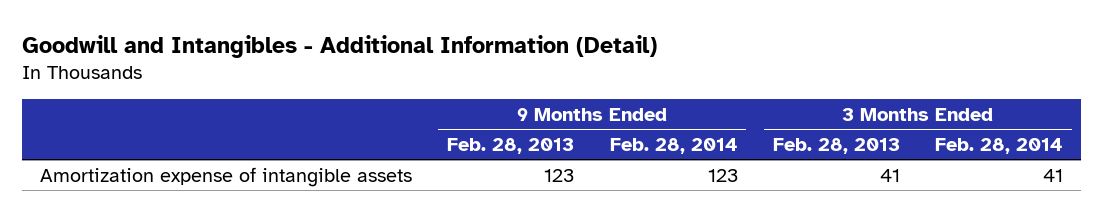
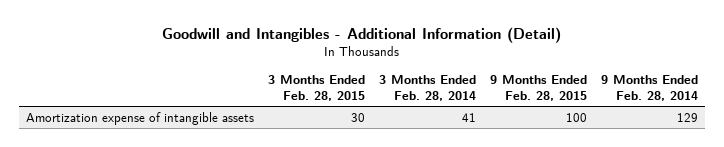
- | 9 Months Ended Feb. 28, 2013 | 9 Months Ended Feb. 28, 2014 | 3 Months Ended Feb. 28, 2013 | 3 Months Ended Feb. 28, 2014
+ | 3 Months Ended Feb. 28, 2015 | 3 Months Ended Feb. 28, 2014 | 9 Months Ended Feb. 28, 2015 | 9 Months Ended Feb. 28, 2014
- Amortization expense of intangible assets | 123 | 123 | 41 | 41
+ Amortization expense of intangible assets | 30 | 41 | 100 | 129

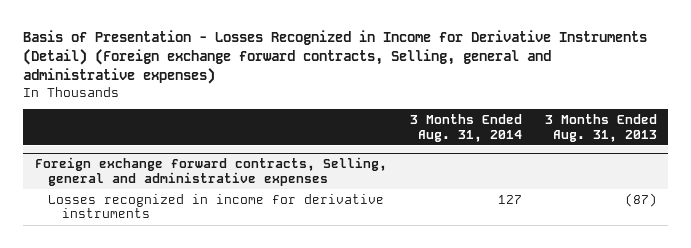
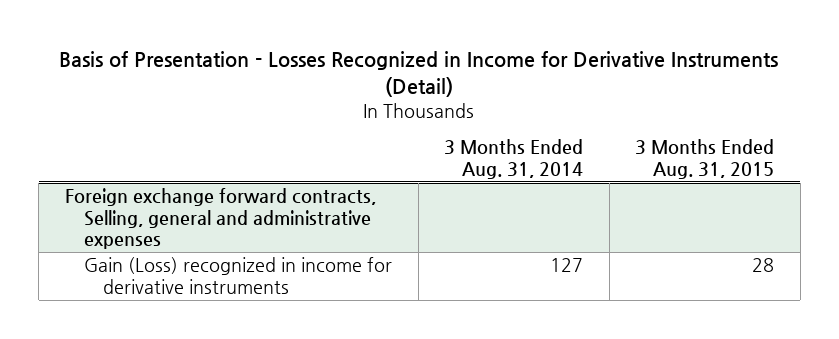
- Basis of Presentation - Losses Recognized in Income for Derivative Instruments (Detail) (Foreign exchange forward contracts, Selling, general and administrative expenses)
+ Basis of Presentation - Losses Recognized in Income for Derivative Instruments (Detail)
- | 3 Months Ended Aug. 31, 2014 | 3 Months Ended Aug. 31, 2013
+ | 3 Months Ended Aug. 31, 2014 | 3 Months Ended Aug. 31, 2015
@ Foreign exchange forward contracts, Selling, general and administrative expenses
- Losses recognized in income for derivative instruments | 127 | (87)
+ Gain (Loss) recognized in income for derivative instruments | 127 | 28

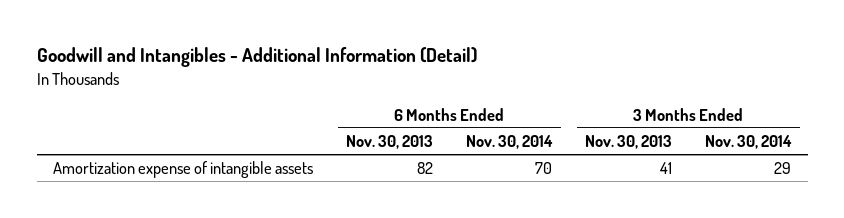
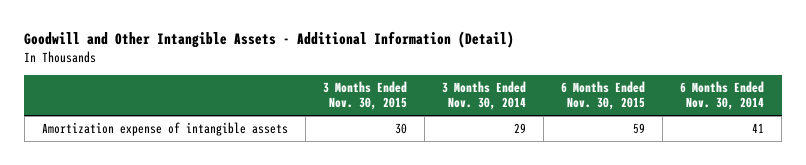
- Goodwill and Intangibles - Additional Information (Detail)
+ Goodwill and Other Intangible Assets - Additional Information (Detail)
- | 6 Months Ended Nov. 30, 2013 | 6 Months Ended Nov. 30, 2014 | 3 Months Ended Nov. 30, 2013 | 3 Months Ended Nov. 30, 2014
+ | 3 Months Ended Nov. 30, 2015 | 3 Months Ended Nov. 30, 2014 | 6 Months Ended Nov. 30, 2015 | 6 Months Ended Nov. 30, 2014
- Amortization expense of intangible assets | 82 | 70 | 41 | 29
+ Amortization expense of intangible assets | 30 | 29 | 59 | 41

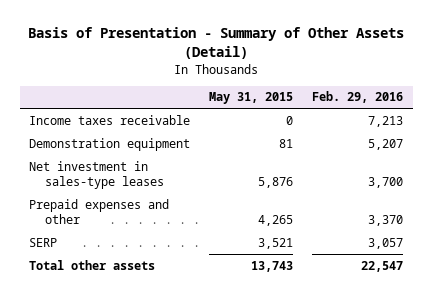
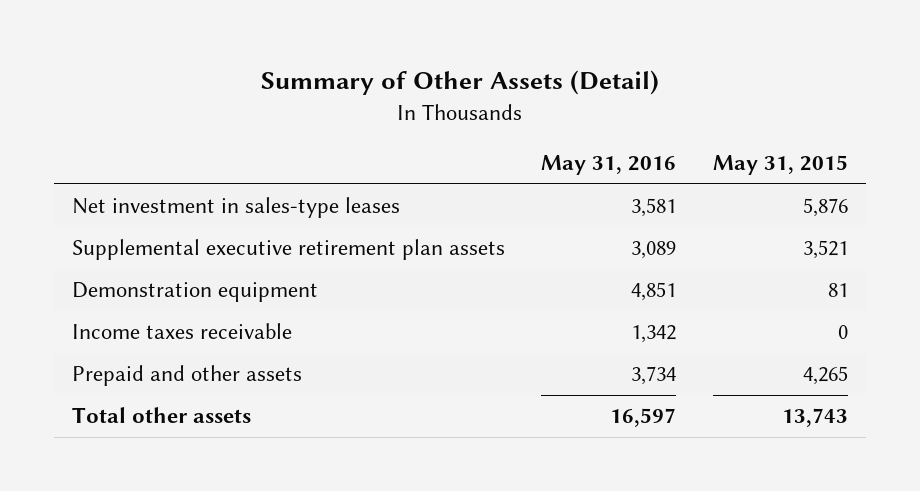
- Basis of Presentation - Summary of Other Assets (Detail)
+ Summary of Other Assets (Detail)
- | May 31, 2015 | Feb. 29, 2016
+ | May 31, 2016 | May 31, 2015
- Prepaid expenses and other | 4,265 | 3,370
- SERP | 3,521 | 3,057
+ Supplemental executive retirement plan assets | 3,089 | 3,521
moved down: Demonstration equipment | 4,851 | 81
moved down: Income taxes receivable | 1,342 | 0
+ Prepaid and other assets | 3,734 | 4,265

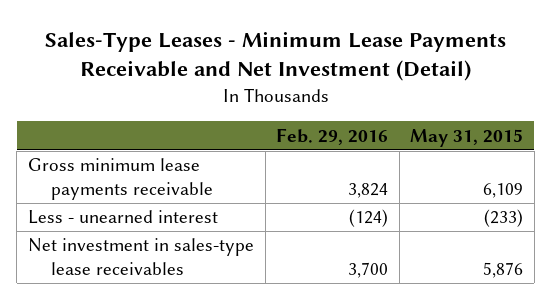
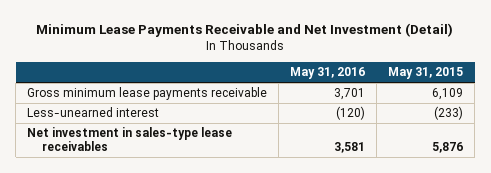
- Sales-Type Leases - Minimum Lease Payments Receivable and Net Investment (Detail)
+ Minimum Lease Payments Receivable and Net Investment (Detail)
- | Feb. 29, 2016 | May 31, 2015
+ | May 31, 2016 | May 31, 2015
- Less - unearned interest | (124) | (233)
+ Less-unearned interest | (120) | (233)

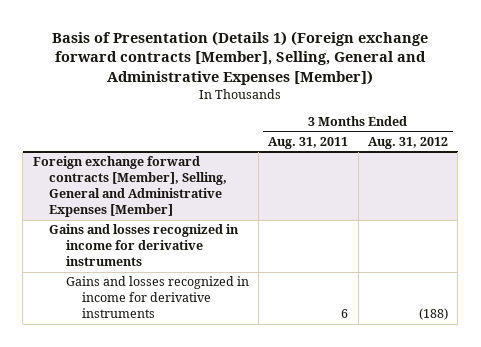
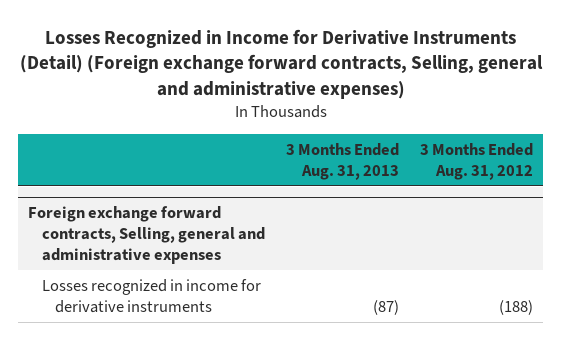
- Basis of Presentation (Details 1) (Foreign exchange forward contracts [Member], Selling, General and Administrative Expenses [Member])
+ Losses Recognized in Income for Derivative Instruments (Detail) (Foreign exchange forward contracts, Selling, general and administrative expenses)
- | 3 Months Ended Aug. 31, 2011 | 3 Months Ended Aug. 31, 2012
+ | 3 Months Ended Aug. 31, 2013 | 3 Months Ended Aug. 31, 2012
- Foreign exchange forward contracts [Member], Selling, General and Administrative Expenses [Member]
- Gains and losses recognized in income for derivative instruments
- Gains and losses recognized in income for derivative instruments | 6 | (188)
+ Foreign exchange forward contracts, Selling, general and administrative expenses
+ Losses recognized in income for derivative instruments | (87) | (188)

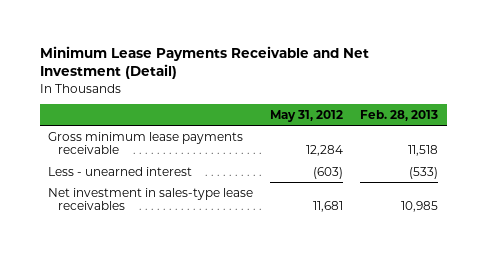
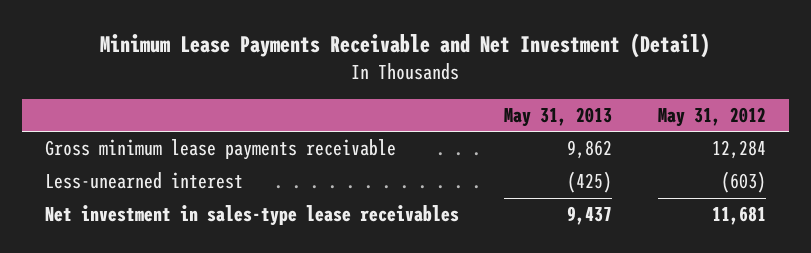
- | May 31, 2012 | Feb. 28, 2013
+ | May 31, 2013 | May 31, 2012
- Less - unearned interest | (603) | (533)
+ Less-unearned interest | (425) | (603)

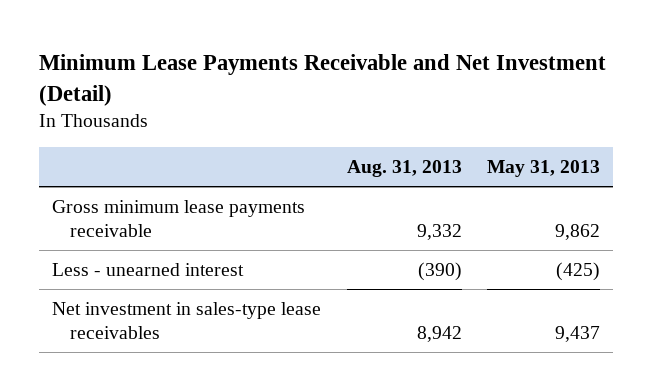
- | May 31, 2013 | May 31, 2012
+ | Aug. 31, 2013 | May 31, 2013
- Less-unearned interest | (425) | (603)
+ Less - unearned interest | (390) | (425)

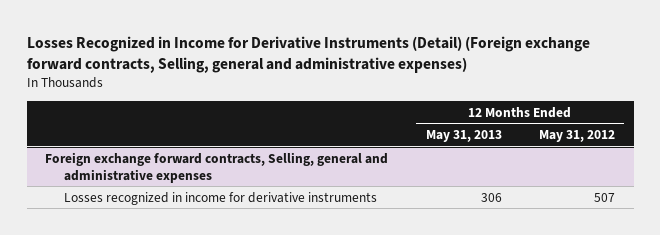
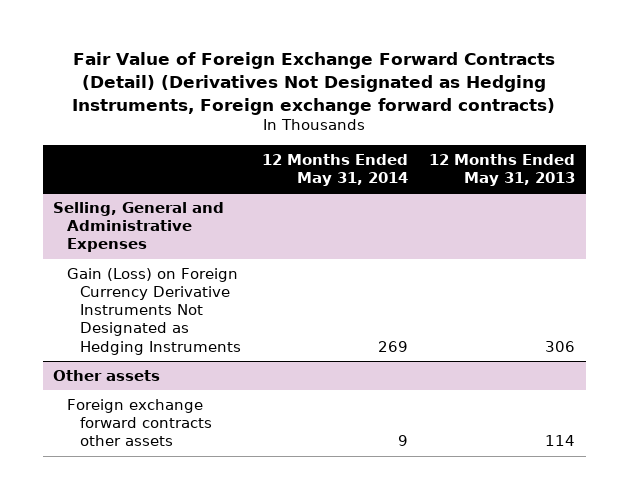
- Losses Recognized in Income for Derivative Instruments (Detail) (Foreign exchange forward contracts, Selling, general and administrative expenses)
+ Fair Value of Foreign Exchange Forward Contracts (Detail) (Derivatives Not Designated as Hedging Instruments, Foreign exchange forward contracts)
- | 12 Months Ended May 31, 2013 | 12 Months Ended May 31, 2012
+ | 12 Months Ended May 31, 2014 | 12 Months Ended May 31, 2013
- Foreign exchange forward contracts, Selling, general and administrative expenses
- Losses recognized in income for derivative instruments | 306 | 507
+ Selling, General and Administrative Expenses
+ Gain (Loss) on Foreign Currency Derivative Instruments Not Designated as Hedging Instruments | 269 | 306
+ Other assets
+ Foreign exchange forward contracts other assets | 9 | 114

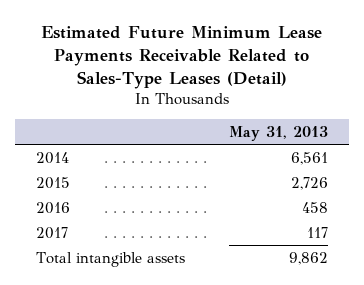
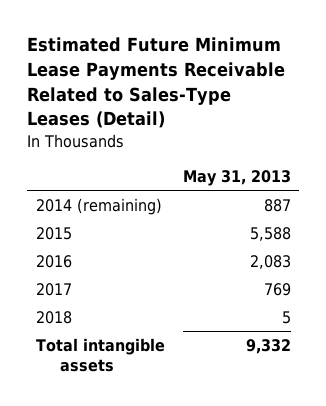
- 2014 | 6,561
- 2015 | 2,726
- 2016 | 458
- 2017 | 117
- Total intangible assets | 9,862
+ 2014 (remaining) | 887
+ 2015 | 5,588
+ 2016 | 2,083
+ 2017 | 769
+ 2018 | 5
+ Total intangible assets | 9,332

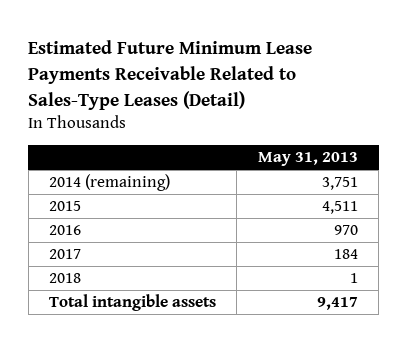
- 2014 (remaining) | 887
- 2015 | 5,588
- 2016 | 2,083
- 2017 | 769
- 2018 | 5
- Total intangible assets | 9,332
+ 2014 (remaining) | 3,751
+ 2015 | 4,511
+ 2016 | 970
+ 2017 | 184
+ 2018 | 1
+ Total intangible assets | 9,417

